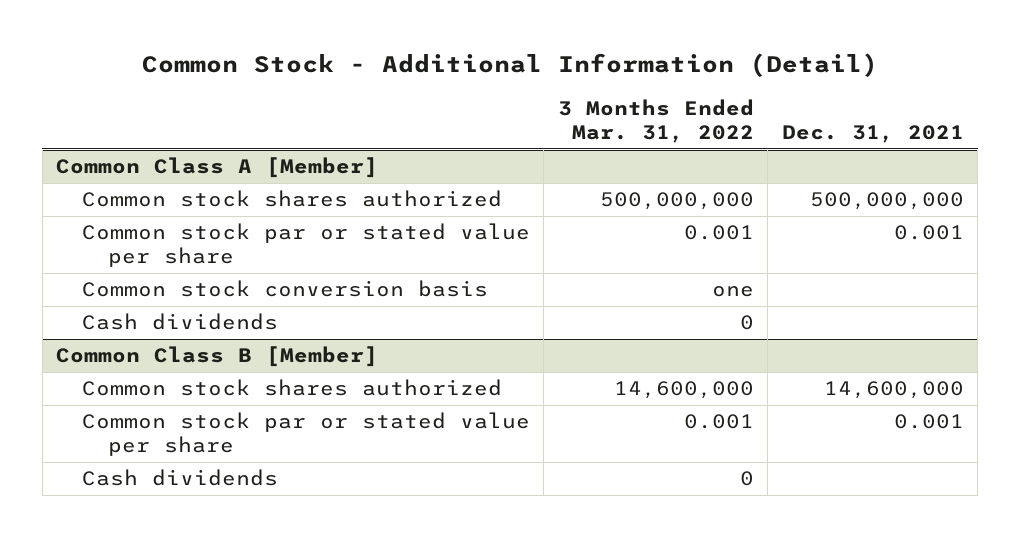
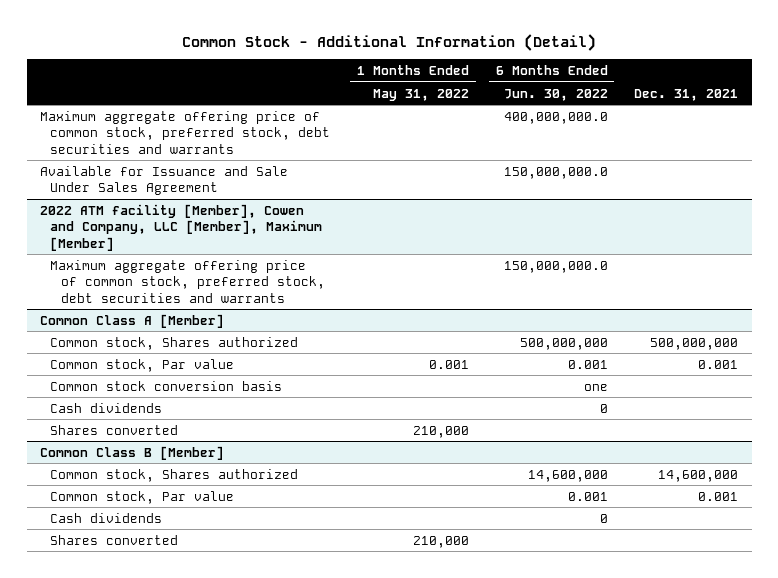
- | 3 Months Ended Mar. 31, 2022 | Dec. 31, 2021
+ | 1 Months Ended May 31, 2022 | 6 Months Ended Jun. 30, 2022 | Dec. 31, 2021
+ Maximum aggregate offering price of common stock, preferred stock, debt securities and warrants | | 400,000,000.0 |
+ Available for Issuance and Sale Under Sales Agreement | | 150,000,000.0 |
+ 2022 ATM facility [Member], Cowen and Company, LLC [Member], Maximum [Member]
+ Maximum aggregate offering price of common stock, preferred stock, debt securities and warrants | | 150,000,000.0 |
@ Common Class A [Member]
- Common stock shares authorized | 500,000,000 | 500,000,000
- Common stock par or stated value per share | 0.001 | 0.001
+ Common stock, Shares authorized | | 500,000,000 | 500,000,000
+ Common stock, Par value | 0.001 | 0.001 | 0.001
+ Shares converted | 210,000 | |
@ Common Class B [Member]
- Common stock shares authorized | 14,600,000 | 14,600,000
- Common stock par or stated value per share | 0.001 | 0.001
+ Common stock, Shares authorized | | 14,600,000 | 14,600,000
+ Common stock, Par value | | 0.001 | 0.001
+ Shares converted | 210,000 | |

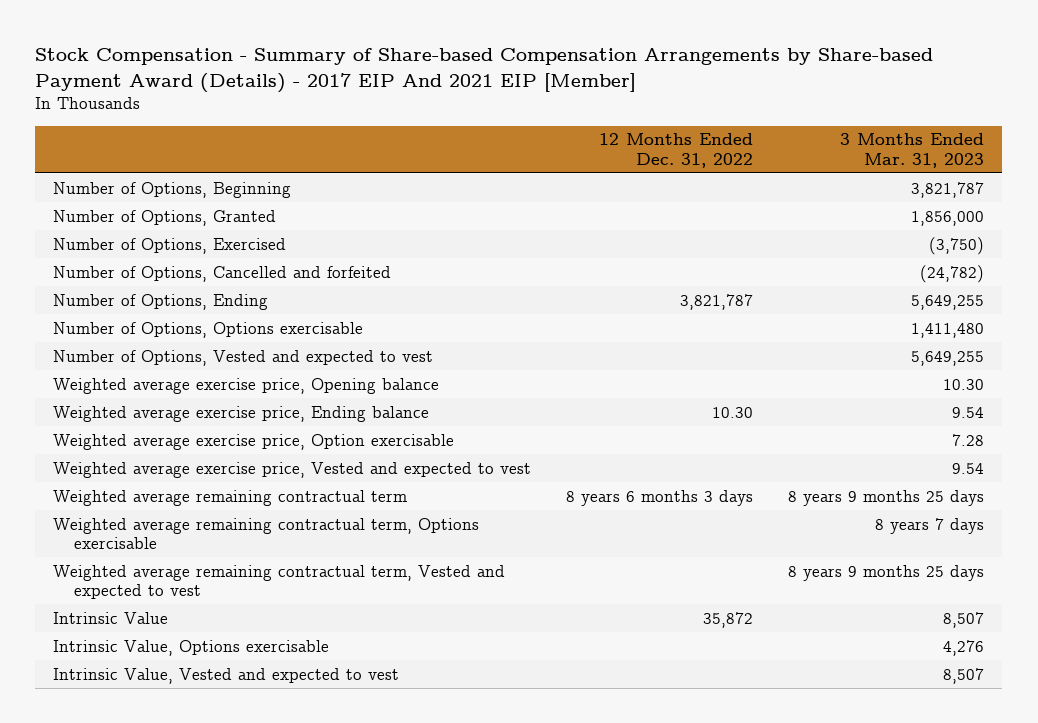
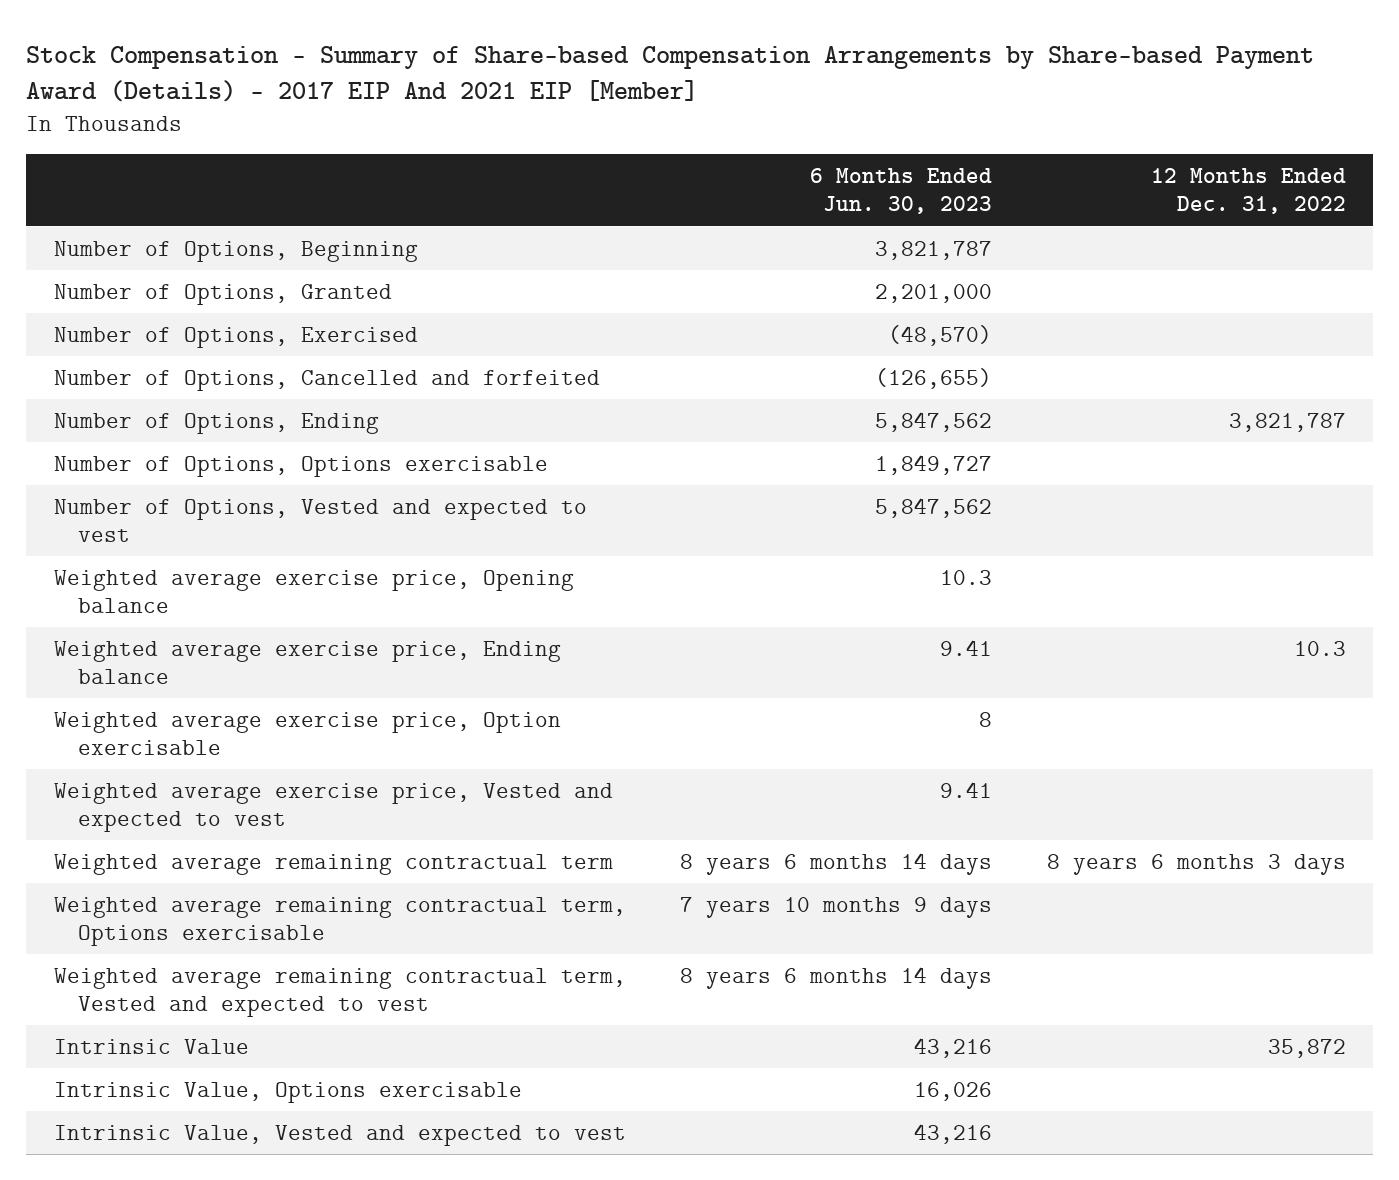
- | 12 Months Ended Dec. 31, 2022 | 3 Months Ended Mar. 31, 2023
+ | 6 Months Ended Jun. 30, 2023 | 12 Months Ended Dec. 31, 2022
- Weighted average exercise price, Ending balance | 10.30 | 9.54
+ Weighted average exercise price, Ending balance | 9.41 | 10.3

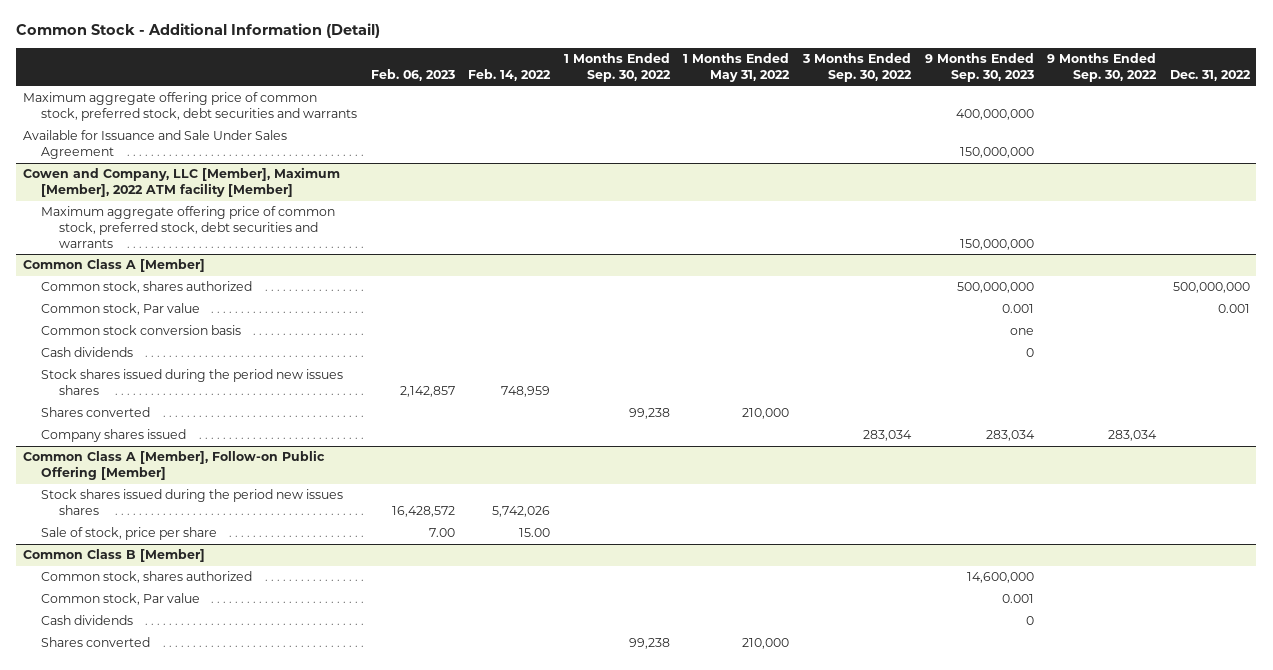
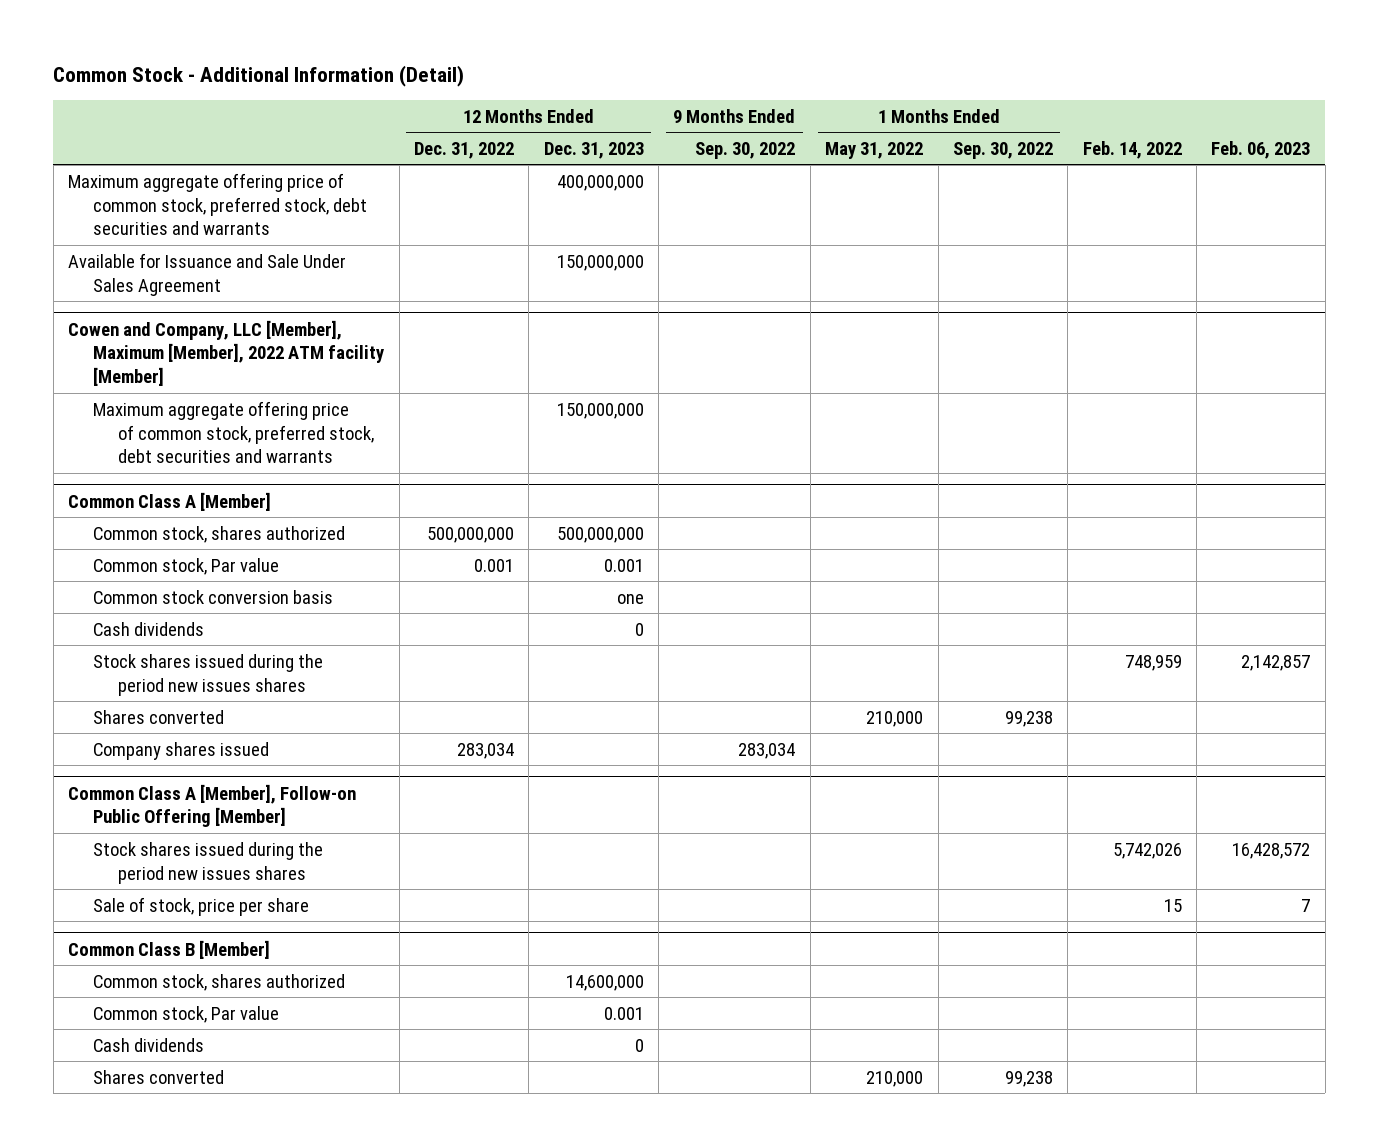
- | Feb. 06, 2023 | Feb. 14, 2022 | 1 Months Ended Sep. 30, 2022 | 1 Months Ended May 31, 2022 | 3 Months Ended Sep. 30, 2022 | 9 Months Ended Sep. 30, 2023 | 9 Months Ended Sep. 30, 2022 | Dec. 31, 2022
+ | 12 Months Ended Dec. 31, 2022 | 12 Months Ended Dec. 31, 2023 | 9 Months Ended Sep. 30, 2022 | 1 Months Ended May 31, 2022 | 1 Months Ended Sep. 30, 2022 | Feb. 14, 2022 | Feb. 06, 2023
@ Common Class A [Member], Follow-on Public Offering [Member]
- Sale of stock, price per share | 7.00 | 15.00 | | | | | |
+ Sale of stock, price per share | | | | | | 15 | 7

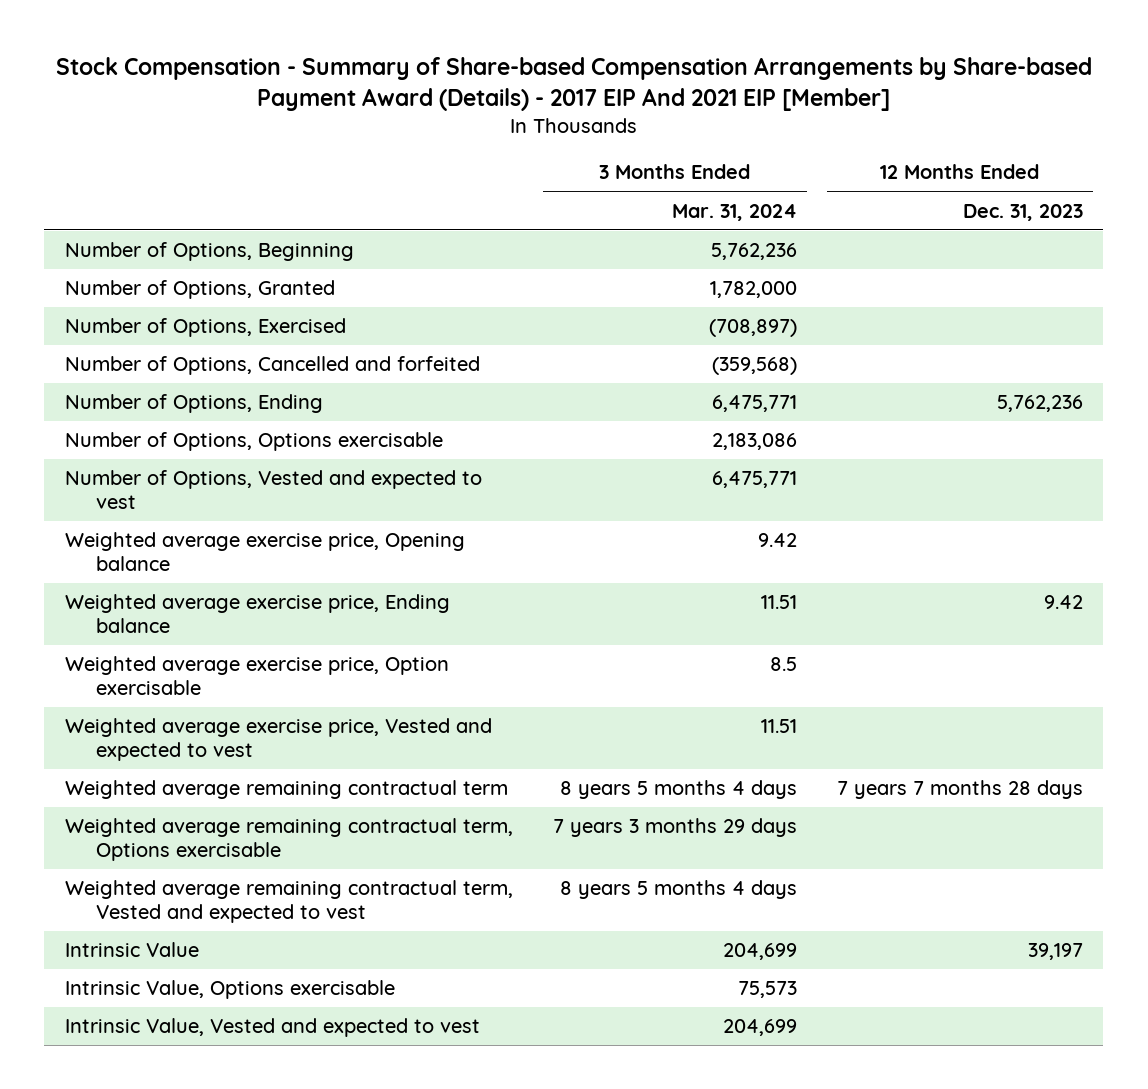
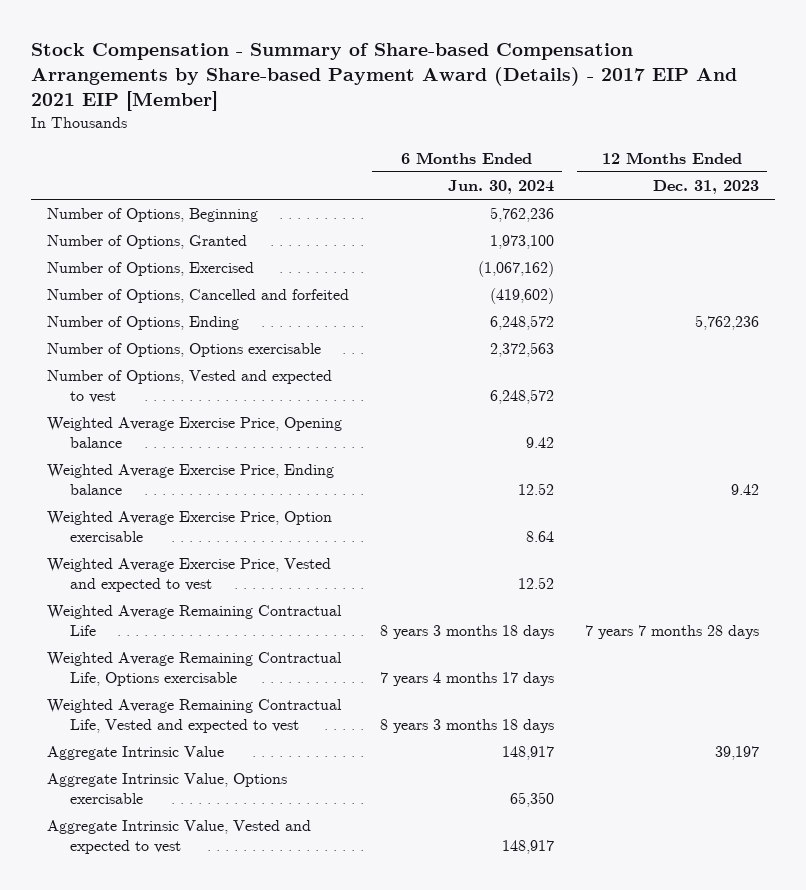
- | 3 Months Ended Mar. 31, 2024 | 12 Months Ended Dec. 31, 2023
+ | 6 Months Ended Jun. 30, 2024 | 12 Months Ended Dec. 31, 2023
- Weighted average exercise price, Opening balance | 9.42 |
- Weighted average exercise price, Ending balance | 11.51 | 9.42
- Weighted average exercise price, Option exercisable | 8.5 |
- Weighted average exercise price, Vested and expected to vest | 11.51 |
- Weighted average remaining contractual term | 8 years 5 months 4 days | 7 years 7 months 28 days
- Weighted average remaining contractual term, Options exercisable | 7 years 3 months 29 days |
- Weighted average remaining contractual term, Vested and expected to vest | 8 years 5 months 4 days |
- Intrinsic Value | 204,699 | 39,197
- Intrinsic Value, Options exercisable | 75,573 |
- Intrinsic Value, Vested and expected to vest | 204,699 |
+ Weighted Average Exercise Price, Opening balance | 9.42 |
+ Weighted Average Exercise Price, Ending balance | 12.52 | 9.42
+ Weighted Average Exercise Price, Option exercisable | 8.64 |
+ Weighted Average Exercise Price, Vested and expected to vest | 12.52 |
+ Weighted Average Remaining Contractual Life | 8 years 3 months 18 days | 7 years 7 months 28 days
+ Weighted Average Remaining Contractual Life, Options exercisable | 7 years 4 months 17 days |
+ Weighted Average Remaining Contractual Life, Vested and expected to vest | 8 years 3 months 18 days |
+ Aggregate Intrinsic Value | 148,917 | 39,197
+ Aggregate Intrinsic Value, Options exercisable | 65,350 |
+ Aggregate Intrinsic Value, Vested and expected to vest | 148,917 |

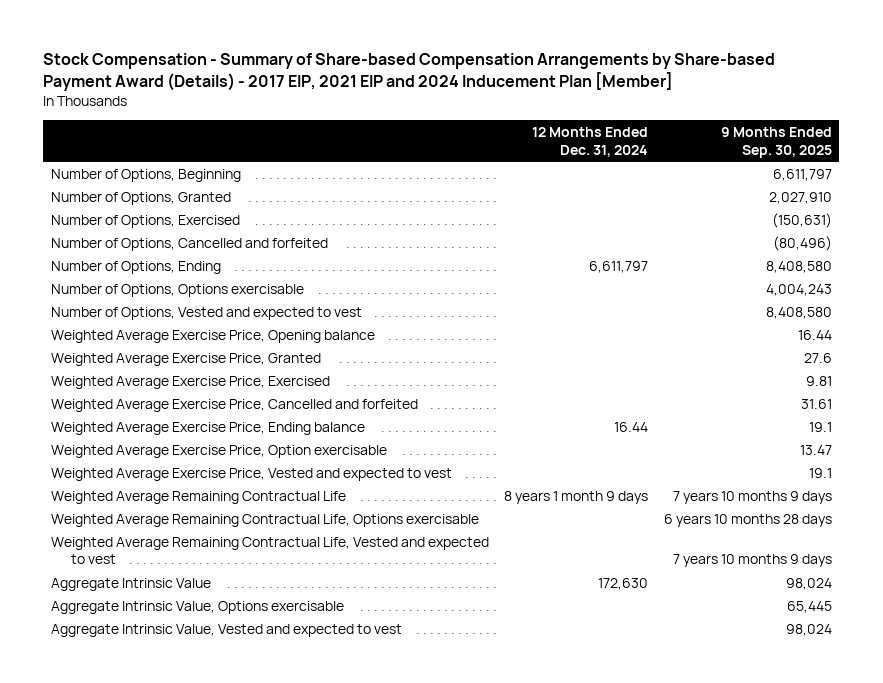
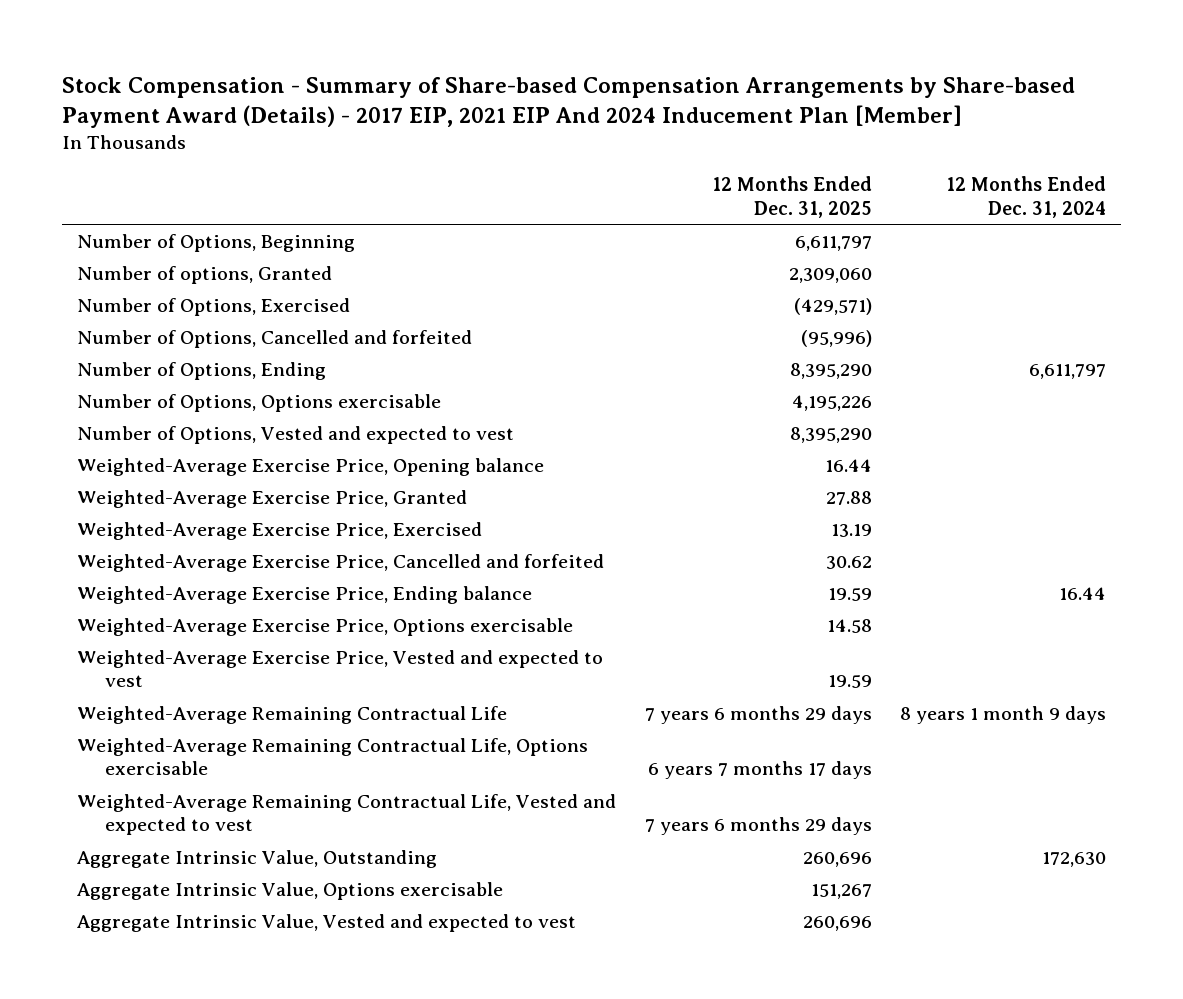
- Stock Compensation - Summary of Share-based Compensation Arrangements by Share-based Payment Award (Details) - 2017 EIP, 2021 EIP and 2024 Inducement Plan [Member]
+ Stock Compensation - Summary of Share-based Compensation Arrangements by Share-based Payment Award (Details) - 2017 EIP, 2021 EIP And 2024 Inducement Plan [Member]
- | 12 Months Ended Dec. 31, 2024 | 9 Months Ended Sep. 30, 2025
+ | 12 Months Ended Dec. 31, 2025 | 12 Months Ended Dec. 31, 2024
- Number of Options, Granted | | 2,027,910
+ Number of options, Granted | 2,309,060 |
- Weighted Average Exercise Price, Opening balance | | 16.44
- Weighted Average Exercise Price, Granted | | 27.6
- Weighted Average Exercise Price, Exercised | | 9.81
- Weighted Average Exercise Price, Cancelled and forfeited | | 31.61
- Weighted Average Exercise Price, Ending balance | 16.44 | 19.1
- Weighted Average Exercise Price, Option exercisable | | 13.47
- Weighted Average Exercise Price, Vested and expected to vest | | 19.1
- Weighted Average Remaining Contractual Life | 8 years 1 month 9 days | 7 years 10 months 9 days
- Weighted Average Remaining Contractual Life, Options exercisable | | 6 years 10 months 28 days
- Weighted Average Remaining Contractual Life, Vested and expected to vest | | 7 years 10 months 9 days
- Aggregate Intrinsic Value | 172,630 | 98,024
+ Weighted-Average Exercise Price, Opening balance | 16.44 |
+ Weighted-Average Exercise Price, Granted | 27.88 |
+ Weighted-Average Exercise Price, Exercised | 13.19 |
+ Weighted-Average Exercise Price, Cancelled and forfeited | 30.62 |
+ Weighted-Average Exercise Price, Ending balance | 19.59 | 16.44
+ Weighted-Average Exercise Price, Options exercisable | 14.58 |
+ Weighted-Average Exercise Price, Vested and expected to vest | 19.59 |
+ Weighted-Average Remaining Contractual Life | 7 years 6 months 29 days | 8 years 1 month 9 days
+ Weighted-Average Remaining Contractual Life, Options exercisable | 6 years 7 months 17 days |
+ Weighted-Average Remaining Contractual Life, Vested and expected to vest | 7 years 6 months 29 days |
+ Aggregate Intrinsic Value, Outstanding | 260,696 | 172,630

